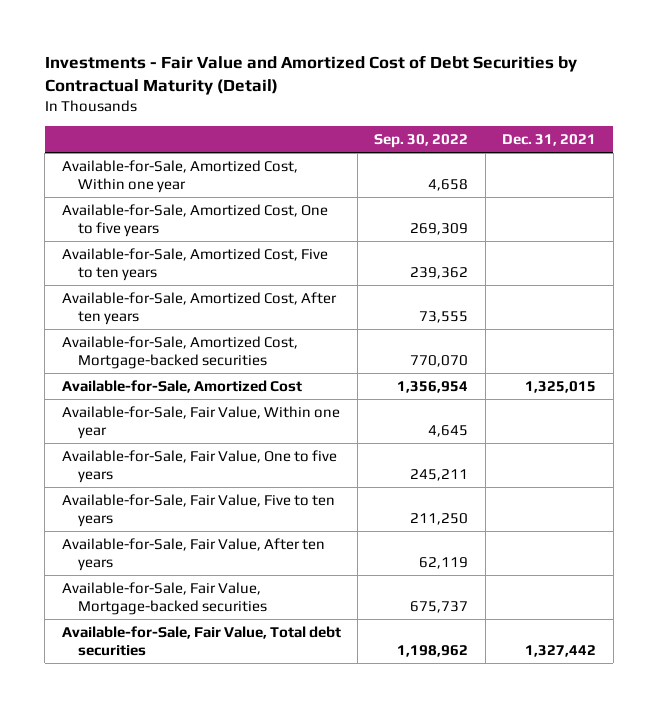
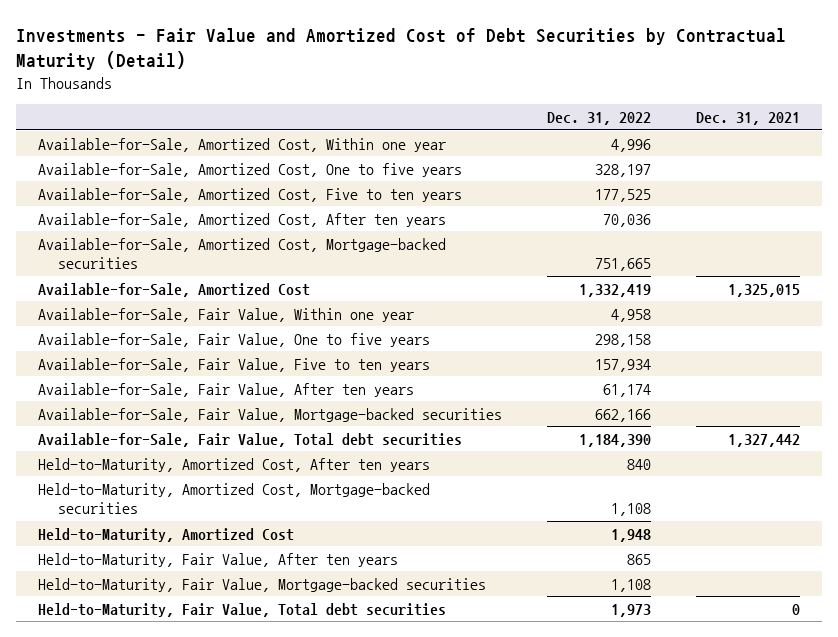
- | Sep. 30, 2022 | Dec. 31, 2021
+ | Dec. 31, 2022 | Dec. 31, 2021
+ Held-to-Maturity, Amortized Cost, After ten years | 840 |
+ Held-to-Maturity, Amortized Cost, Mortgage-backed securities | 1,108 |
+ Held-to-Maturity, Amortized Cost | 1,948 |
+ Held-to-Maturity, Fair Value, After ten years | 865 |
+ Held-to-Maturity, Fair Value, Mortgage-backed securities | 1,108 |
+ Held-to-Maturity, Fair Value, Total debt securities | 1,973 | 0

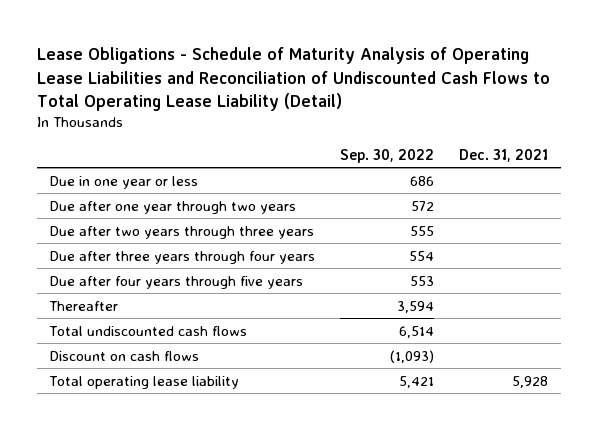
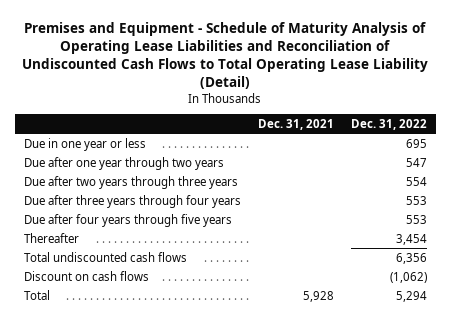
- Lease Obligations - Schedule of Maturity Analysis of Operating Lease Liabilities and Reconciliation of Undiscounted Cash Flows to Total Operating Lease Liability (Detail)
+ Premises and Equipment - Schedule of Maturity Analysis of Operating Lease Liabilities and Reconciliation of Undiscounted Cash Flows to Total Operating Lease Liability (Detail)
- | Sep. 30, 2022 | Dec. 31, 2021
+ | Dec. 31, 2021 | Dec. 31, 2022
- Total operating lease liability | 5,421 | 5,928
+ Total | 5,928 | 5,294

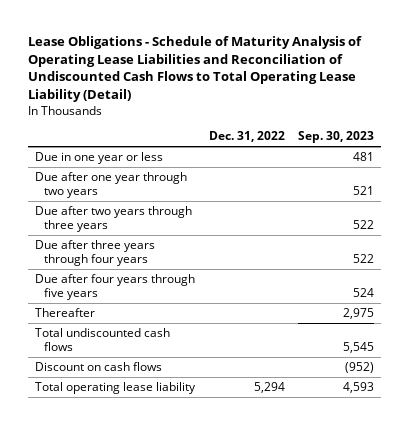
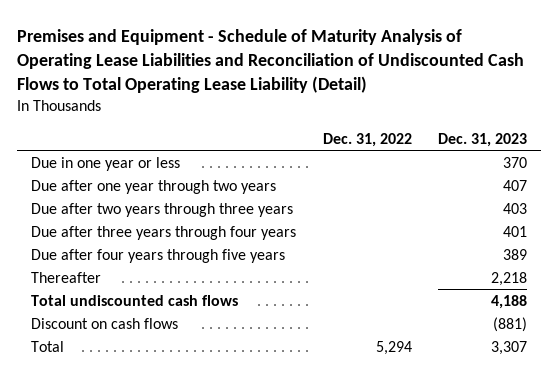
- Lease Obligations - Schedule of Maturity Analysis of Operating Lease Liabilities and Reconciliation of Undiscounted Cash Flows to Total Operating Lease Liability (Detail)
+ Premises and Equipment - Schedule of Maturity Analysis of Operating Lease Liabilities and Reconciliation of Undiscounted Cash Flows to Total Operating Lease Liability (Detail)
- | Dec. 31, 2022 | Sep. 30, 2023
+ | Dec. 31, 2022 | Dec. 31, 2023
- Total operating lease liability | 5,294 | 4,593
+ Total | 5,294 | 3,307

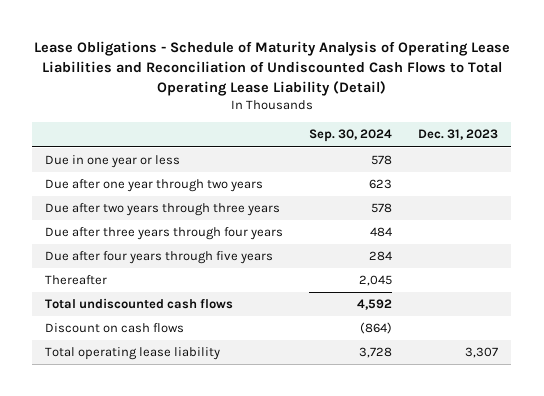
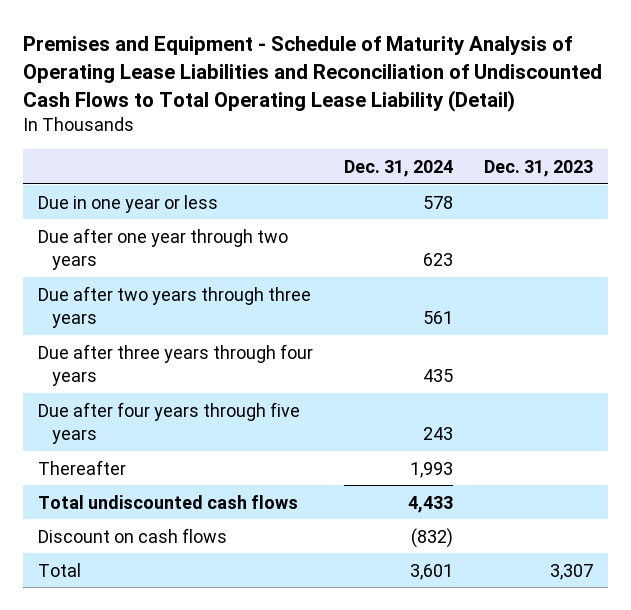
- Lease Obligations - Schedule of Maturity Analysis of Operating Lease Liabilities and Reconciliation of Undiscounted Cash Flows to Total Operating Lease Liability (Detail)
+ Premises and Equipment - Schedule of Maturity Analysis of Operating Lease Liabilities and Reconciliation of Undiscounted Cash Flows to Total Operating Lease Liability (Detail)
- | Sep. 30, 2024 | Dec. 31, 2023
+ | Dec. 31, 2024 | Dec. 31, 2023
- Total operating lease liability | 3,728 | 3,307
+ Total | 3,601 | 3,307

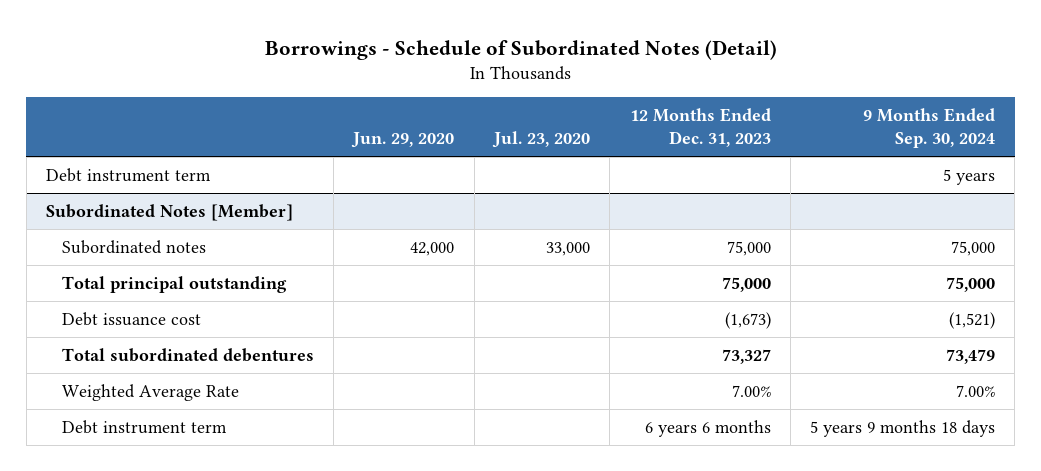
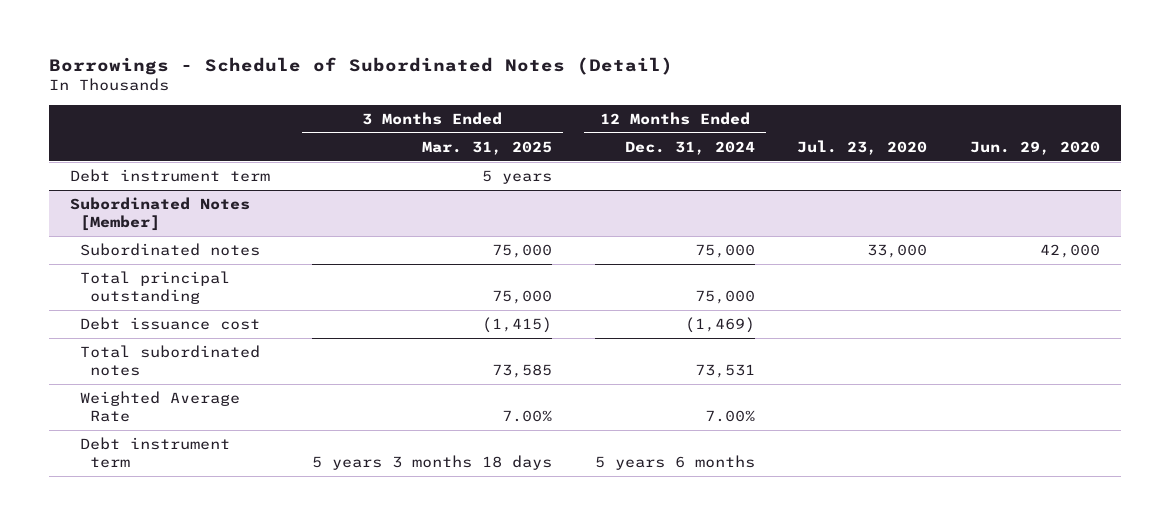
- | Jun. 29, 2020 | Jul. 23, 2020 | 12 Months Ended Dec. 31, 2023 | 9 Months Ended Sep. 30, 2024
+ | 3 Months Ended Mar. 31, 2025 | 12 Months Ended Dec. 31, 2024 | Jul. 23, 2020 | Jun. 29, 2020
@ Subordinated Notes [Member]
- Total subordinated debentures | | | 73,327 | 73,479
+ Total subordinated notes | 73,585 | 73,531 | |

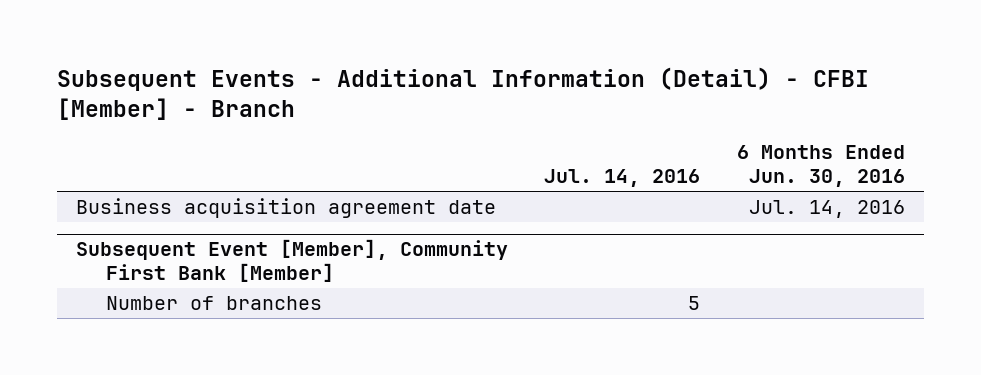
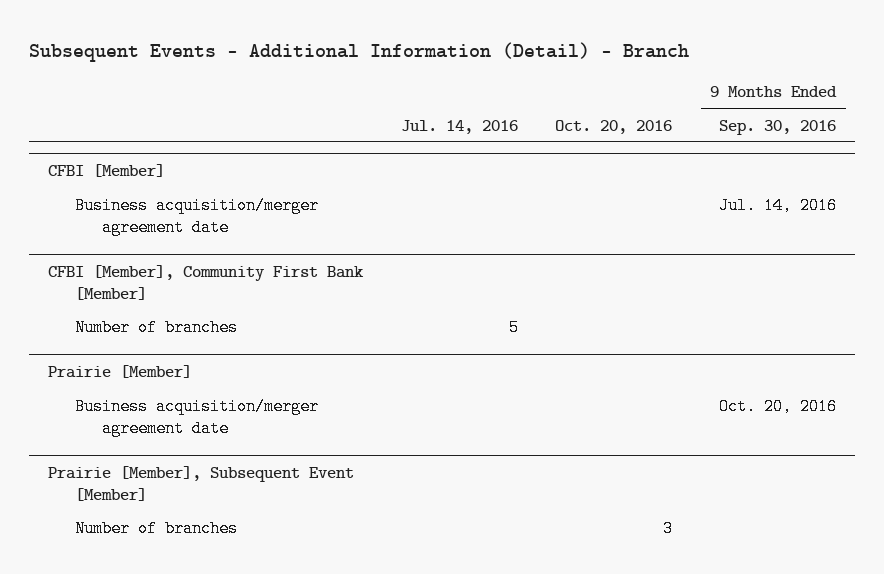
- Subsequent Events - Additional Information (Detail) - CFBI [Member] - Branch
+ Subsequent Events - Additional Information (Detail) - Branch
- | Jul. 14, 2016 | 6 Months Ended Jun. 30, 2016
+ | Jul. 14, 2016 | Oct. 20, 2016 | 9 Months Ended Sep. 30, 2016
- Business acquisition agreement date | | Jul. 14, 2016
- Subsequent Event [Member], Community First Bank [Member]
+ CFBI [Member]
+ Business acquisition/merger agreement date | | | Jul. 14, 2016
+ CFBI [Member], Community First Bank [Member]
+ Prairie [Member]
+ Business acquisition/merger agreement date | | | Oct. 20, 2016
+ Prairie [Member], Subsequent Event [Member]
+ Number of branches | | 3 |

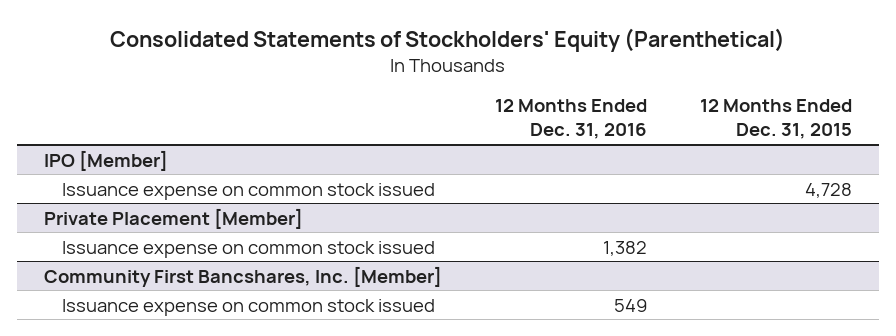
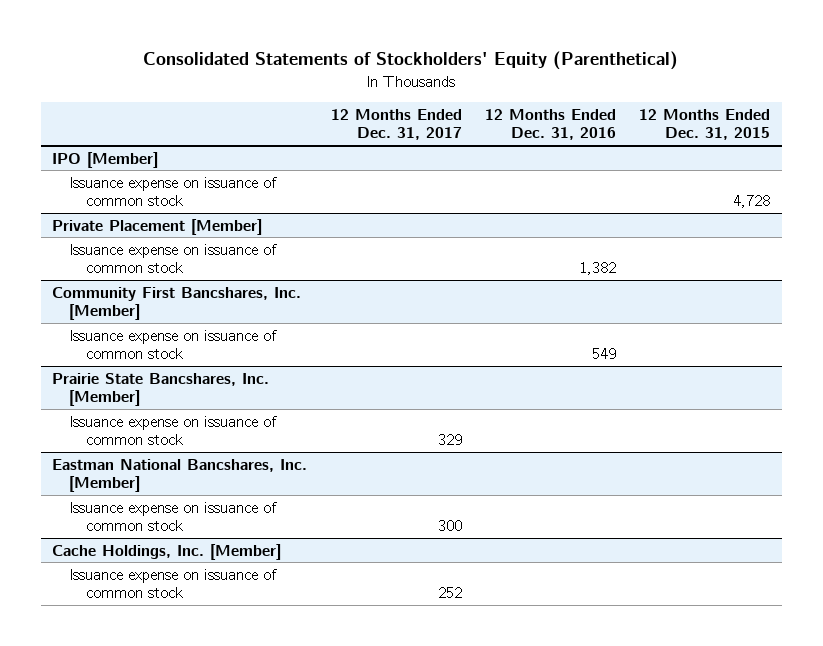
- | 12 Months Ended Dec. 31, 2016 | 12 Months Ended Dec. 31, 2015
+ | 12 Months Ended Dec. 31, 2017 | 12 Months Ended Dec. 31, 2016 | 12 Months Ended Dec. 31, 2015
@ IPO [Member]
- Issuance expense on common stock issued | | 4,728
+ Issuance expense on issuance of common stock | | | 4,728
@ Private Placement [Member]
- Issuance expense on common stock issued | 1,382 |
+ Issuance expense on issuance of common stock | | 1,382 |
@ Community First Bancshares, Inc. [Member]
- Issuance expense on common stock issued | 549 |
+ Issuance expense on issuance of common stock | | 549 |
+ Prairie State Bancshares, Inc. [Member]
+ Issuance expense on issuance of common stock | 329 | |
+ Eastman National Bancshares, Inc. [Member]
+ Issuance expense on issuance of common stock | 300 | |
+ Cache Holdings, Inc. [Member]
+ Issuance expense on issuance of common stock | 252 | |

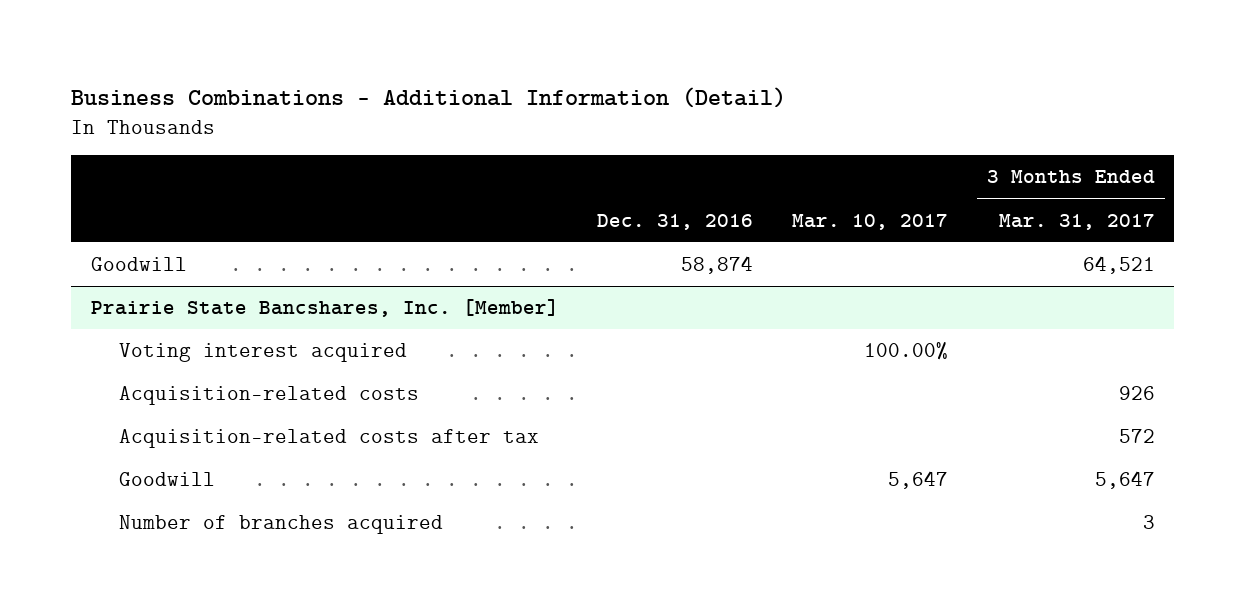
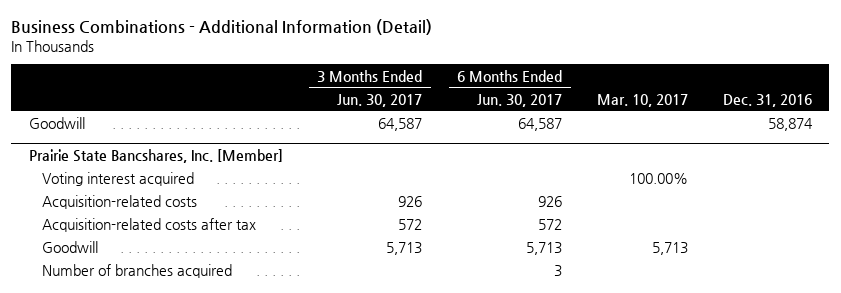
- | Dec. 31, 2016 | Mar. 10, 2017 | 3 Months Ended Mar. 31, 2017
+ | 3 Months Ended Jun. 30, 2017 | 6 Months Ended Jun. 30, 2017 | Mar. 10, 2017 | Dec. 31, 2016
@ Prairie State Bancshares, Inc. [Member]
- Goodwill | | 5,647 | 5,647
+ Goodwill | 5,713 | 5,713 | 5,713 |

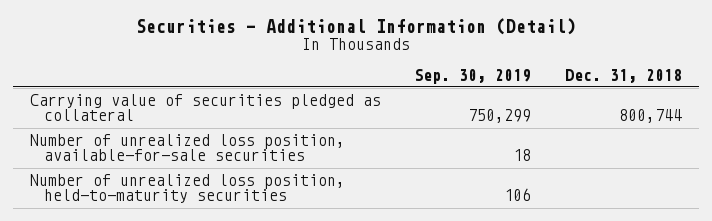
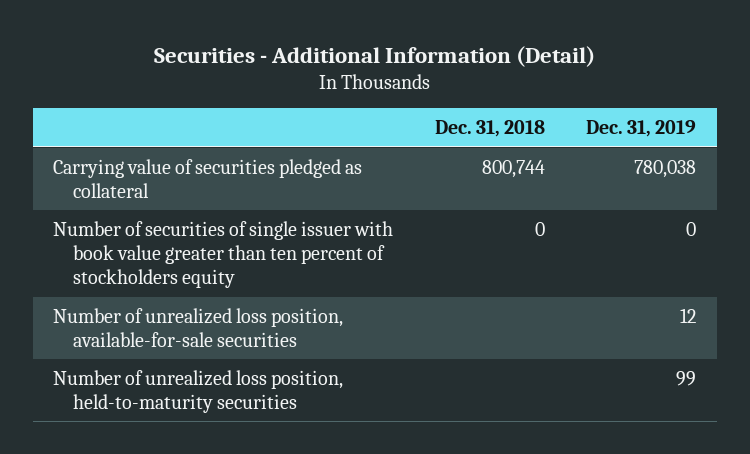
- | Sep. 30, 2019 | Dec. 31, 2018
+ | Dec. 31, 2018 | Dec. 31, 2019
+ Number of securities of single issuer with book value greater than ten percent of stockholders equity | 0 | 0

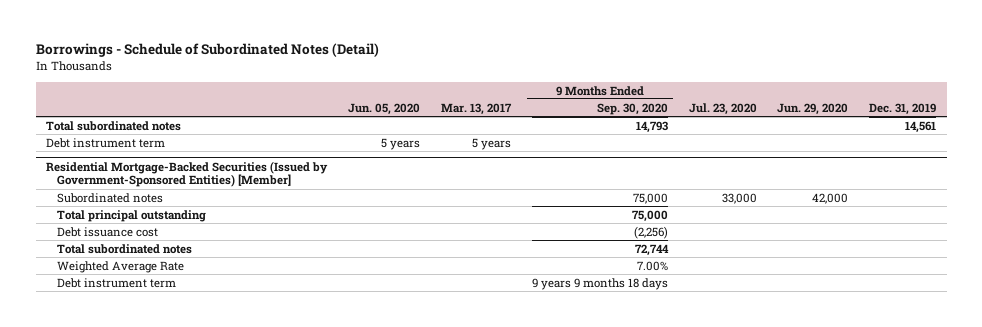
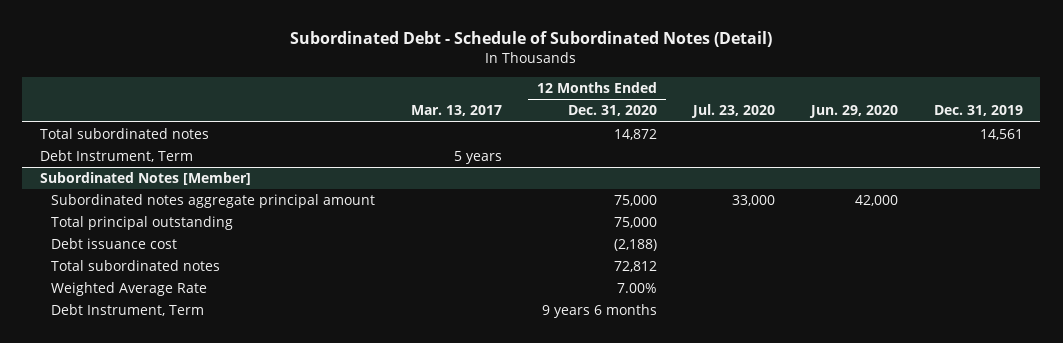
- Borrowings - Schedule of Subordinated Notes (Detail)
+ Subordinated Debt - Schedule of Subordinated Notes (Detail)
- | Jun. 05, 2020 | Mar. 13, 2017 | 9 Months Ended Sep. 30, 2020 | Jul. 23, 2020 | Jun. 29, 2020 | Dec. 31, 2019
+ | Mar. 13, 2017 | 12 Months Ended Dec. 31, 2020 | Jul. 23, 2020 | Jun. 29, 2020 | Dec. 31, 2019
- Debt instrument term | 5 years | 5 years | | | |
- Residential Mortgage-Backed Securities (Issued by Government-Sponsored Entities) [Member]
- Subordinated notes | | | 75,000 | 33,000 | 42,000 |
+ Debt Instrument, Term | 5 years | | | |
+ Subordinated Notes [Member]
+ Subordinated notes aggregate principal amount | | 75,000 | 33,000 | 42,000 |
- Debt instrument term | | | 9 years 9 months 18 days | | |
+ Debt Instrument, Term | | 9 years 6 months | | |

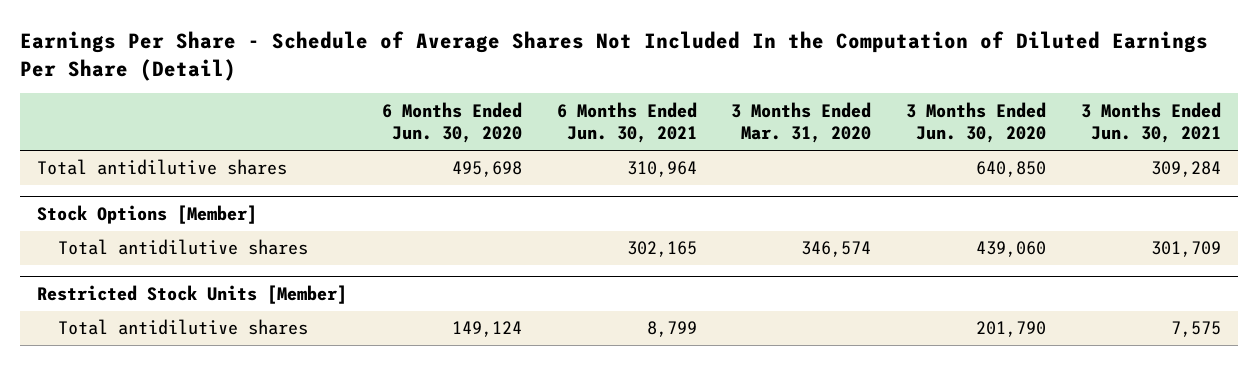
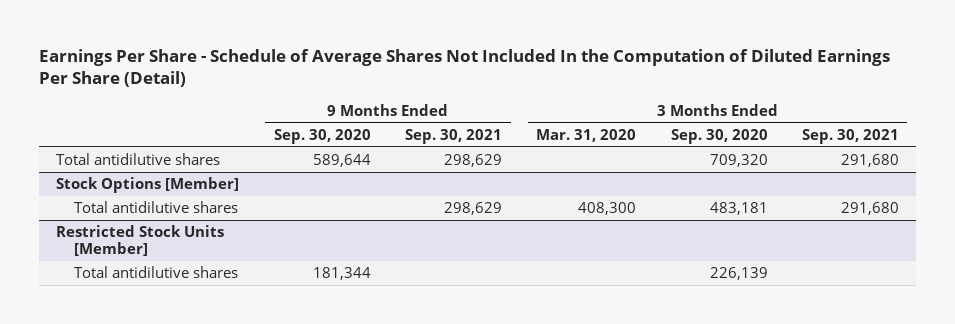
- | 6 Months Ended Jun. 30, 2020 | 6 Months Ended Jun. 30, 2021 | 3 Months Ended Mar. 31, 2020 | 3 Months Ended Jun. 30, 2020 | 3 Months Ended Jun. 30, 2021
+ | 9 Months Ended Sep. 30, 2020 | 9 Months Ended Sep. 30, 2021 | 3 Months Ended Mar. 31, 2020 | 3 Months Ended Sep. 30, 2020 | 3 Months Ended Sep. 30, 2021
@ Stock Options [Member]
- Total antidilutive shares | | 302,165 | 346,574 | 439,060 | 301,709
+ Total antidilutive shares | | 298,629 | 408,300 | 483,181 | 291,680

